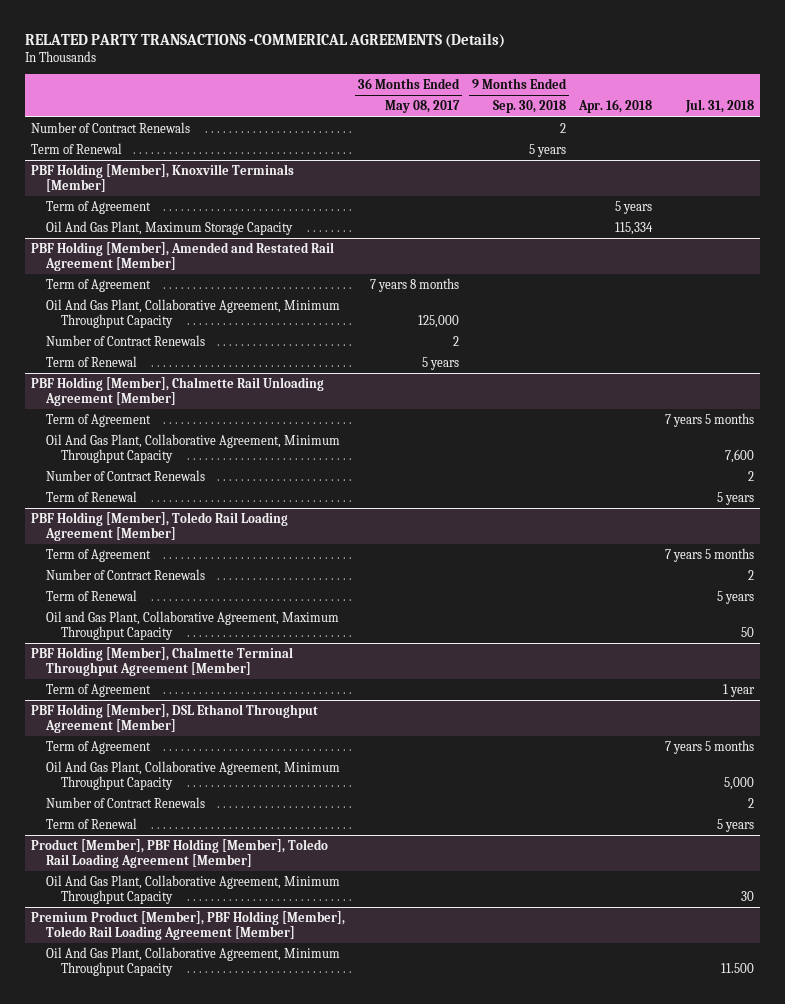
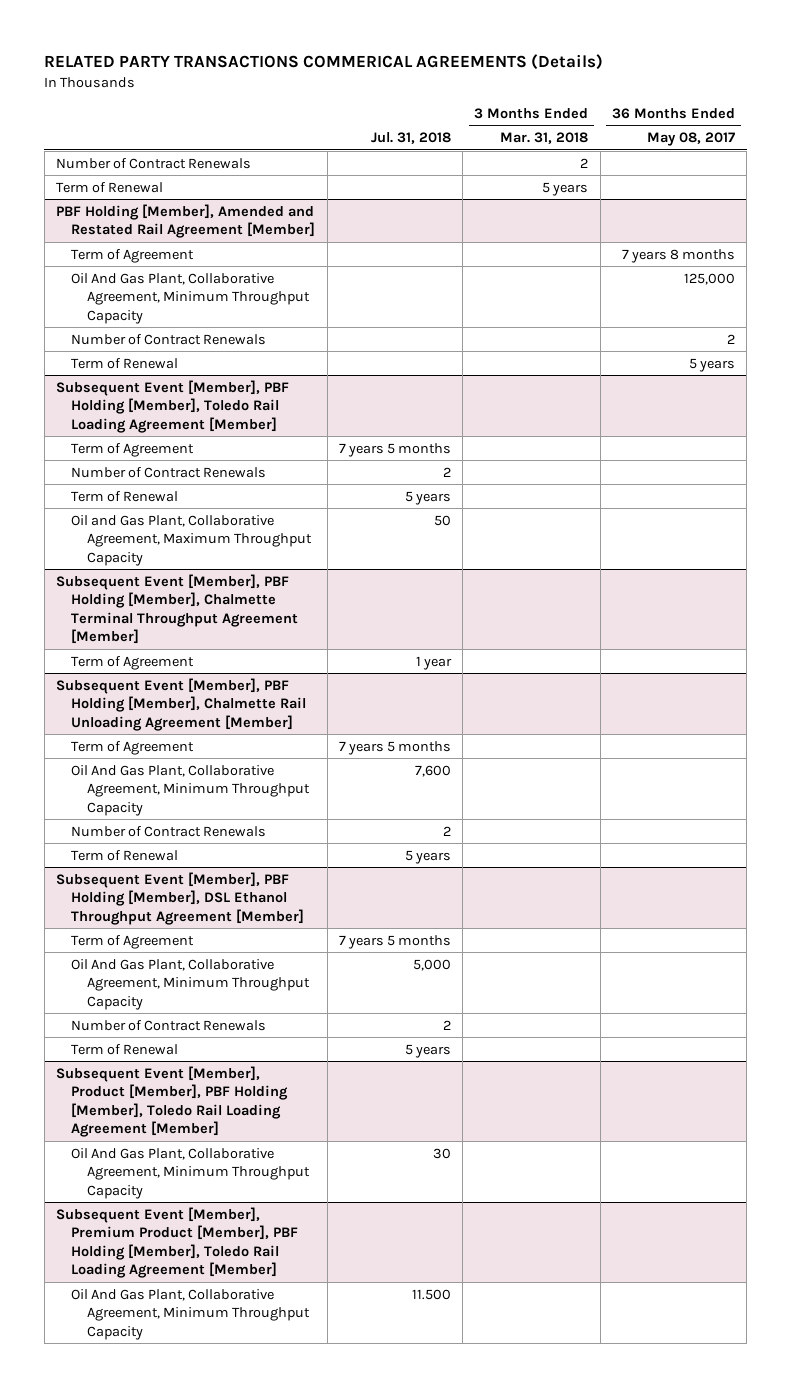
- RELATED PARTY TRANSACTIONS -COMMERICAL AGREEMENTS (Details)
+ RELATED PARTY TRANSACTIONS COMMERICAL AGREEMENTS (Details)
- | 36 Months Ended May 08, 2017 | 9 Months Ended Sep. 30, 2018 | Apr. 16, 2018 | Jul. 31, 2018
+ | Jul. 31, 2018 | 3 Months Ended Mar. 31, 2018 | 36 Months Ended May 08, 2017
- PBF Holding [Member], Knoxville Terminals [Member]
- Term of Agreement | | | 5 years |
- Oil And Gas Plant, Maximum Storage Capacity | | | 115,334 |
- PBF Holding [Member], Chalmette Rail Unloading Agreement [Member]
+ Subsequent Event [Member], PBF Holding [Member], Toledo Rail Loading Agreement [Member]
- Oil And Gas Plant, Collaborative Agreement, Minimum Throughput Capacity | | | | 7,600
- PBF Holding [Member], Toledo Rail Loading Agreement [Member]
+ Oil and Gas Plant, Collaborative Agreement, Maximum Throughput Capacity | 50 | |
+ Subsequent Event [Member], PBF Holding [Member], Chalmette Terminal Throughput Agreement [Member]
+ Term of Agreement | 1 year | |
+ Subsequent Event [Member], PBF Holding [Member], Chalmette Rail Unloading Agreement [Member]
+ Oil And Gas Plant, Collaborative Agreement, Minimum Throughput Capacity | 7,600 | |
- Oil and Gas Plant, Collaborative Agreement, Maximum Throughput Capacity | | | | 50
- PBF Holding [Member], Chalmette Terminal Throughput Agreement [Member]
- Term of Agreement | | | | 1 year
- PBF Holding [Member], DSL Ethanol Throughput Agreement [Member]
+ Subsequent Event [Member], PBF Holding [Member], DSL Ethanol Throughput Agreement [Member]
- Product [Member], PBF Holding [Member], Toledo Rail Loading Agreement [Member]
+ Subsequent Event [Member], Product [Member], PBF Holding [Member], Toledo Rail Loading Agreement [Member]
- Premium Product [Member], PBF Holding [Member], Toledo Rail Loading Agreement [Member]
+ Subsequent Event [Member], Premium Product [Member], PBF Holding [Member], Toledo Rail Loading Agreement [Member]

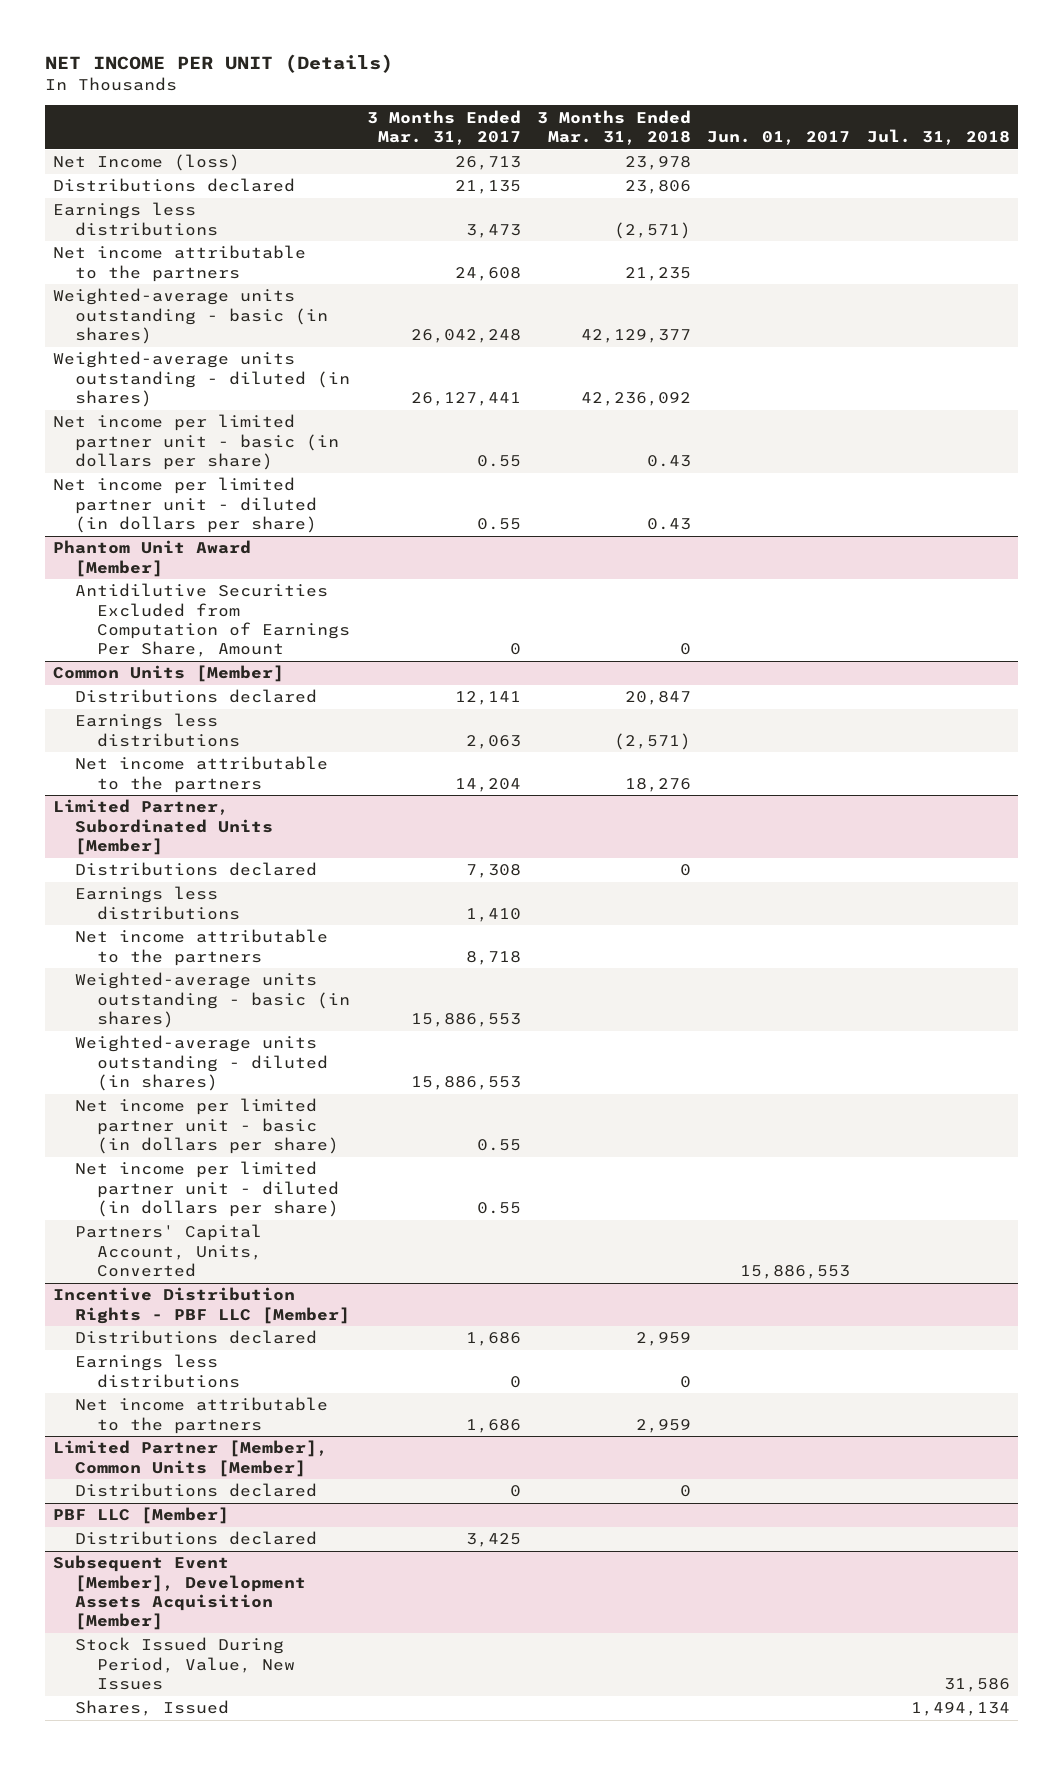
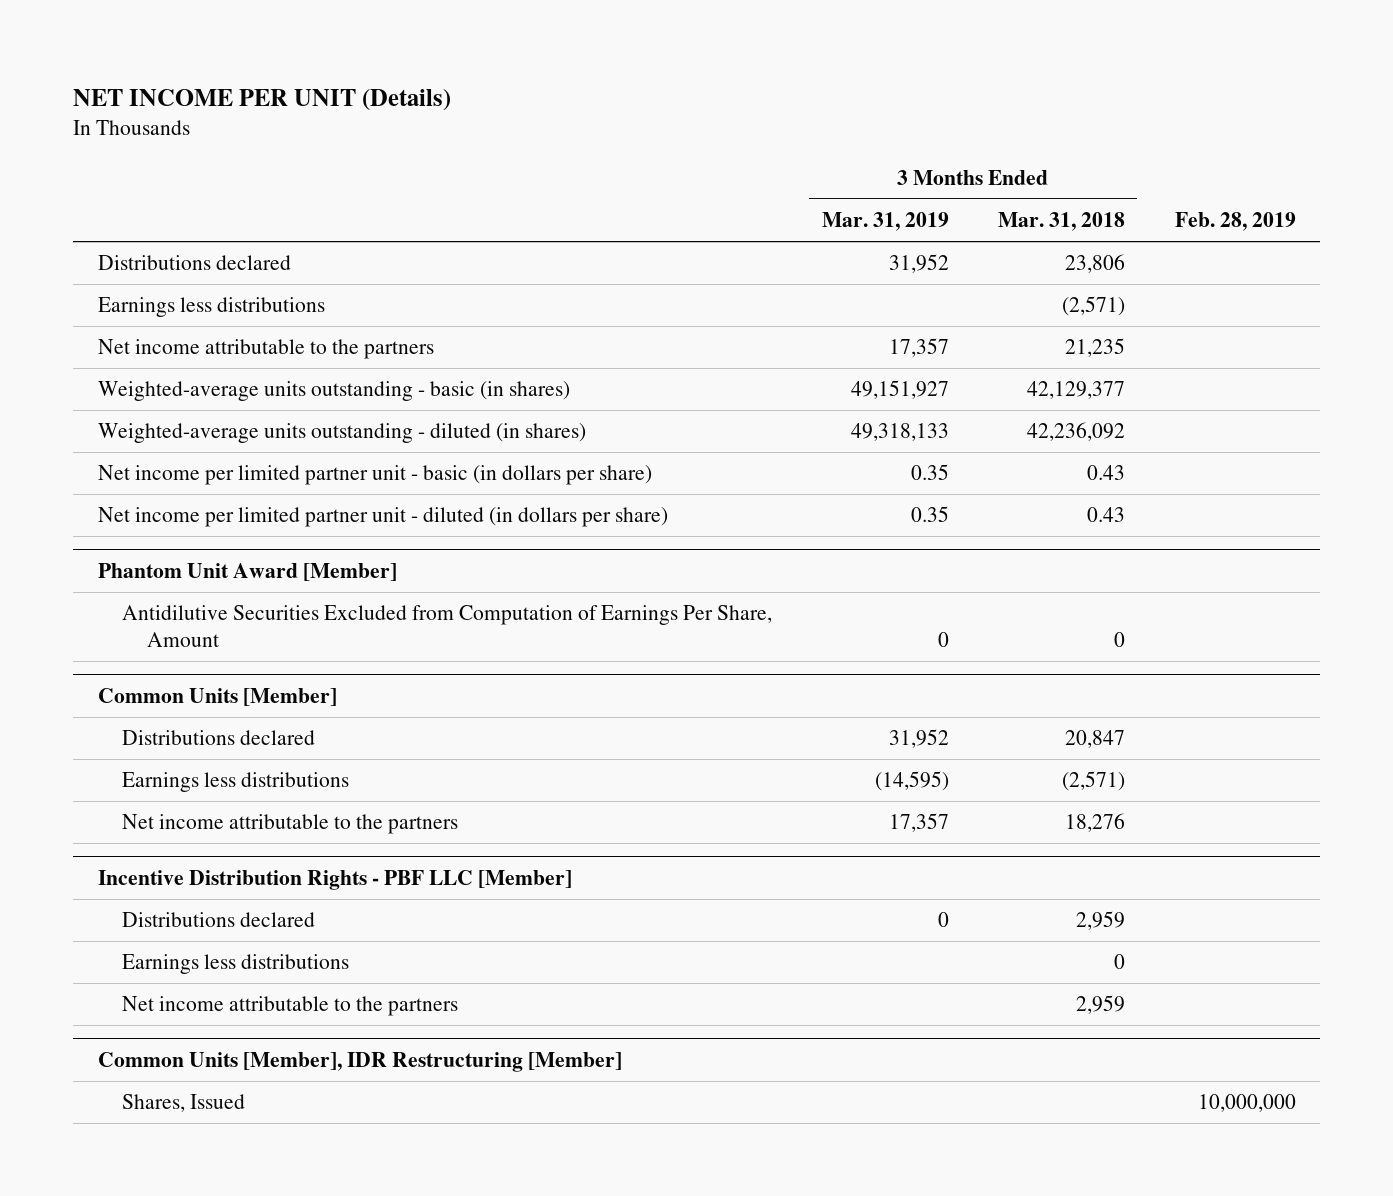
- | 3 Months Ended Mar. 31, 2017 | 3 Months Ended Mar. 31, 2018 | Jun. 01, 2017 | Jul. 31, 2018
+ | 3 Months Ended Mar. 31, 2019 | 3 Months Ended Mar. 31, 2018 | Feb. 28, 2019
- Net Income (loss) | 26,713 | 23,978 | |
- Limited Partner, Subordinated Units [Member]
- Distributions declared | 7,308 | 0 | |
- Earnings less distributions | 1,410 | | |
- Net income attributable to the partners | 8,718 | | |
- Weighted-average units outstanding - basic (in shares) | 15,886,553 | | |
- Weighted-average units outstanding - diluted (in shares) | 15,886,553 | | |
- Net income per limited partner unit - basic (in dollars per share) | 0.55 | | |
- Net income per limited partner unit - diluted (in dollars per share) | 0.55 | | |
- Partners' Capital Account, Units, Converted | | | 15,886,553 |
- Limited Partner [Member], Common Units [Member]
- Distributions declared | 0 | 0 | |
- PBF LLC [Member]
- Distributions declared | 3,425 | | |
- Subsequent Event [Member], Development Assets Acquisition [Member]
- Stock Issued During Period, Value, New Issues | | | | 31,586
+ Common Units [Member], IDR Restructuring [Member]

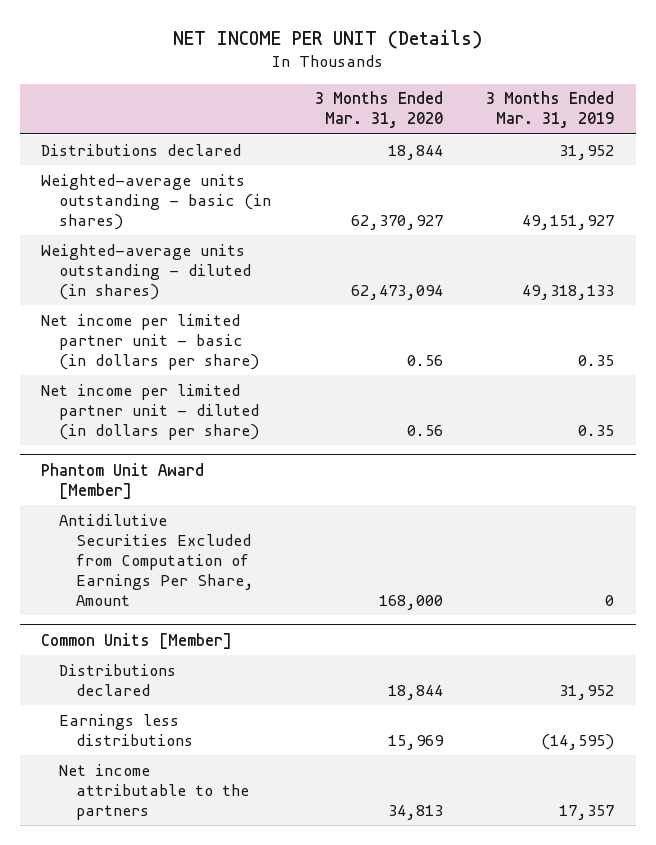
- | 3 Months Ended Mar. 31, 2019 | 3 Months Ended Mar. 31, 2018 | Feb. 28, 2019
+ | 3 Months Ended Mar. 31, 2020 | 3 Months Ended Mar. 31, 2019
- Earnings less distributions | | (2,571) |
- Net income attributable to the partners | 17,357 | 21,235 |
- Incentive Distribution Rights - PBF LLC [Member]
- Distributions declared | 0 | 2,959 |
- Earnings less distributions | | 0 |
- Net income attributable to the partners | | 2,959 |
- Common Units [Member], IDR Restructuring [Member]
- Shares, Issued | | | 10,000,000

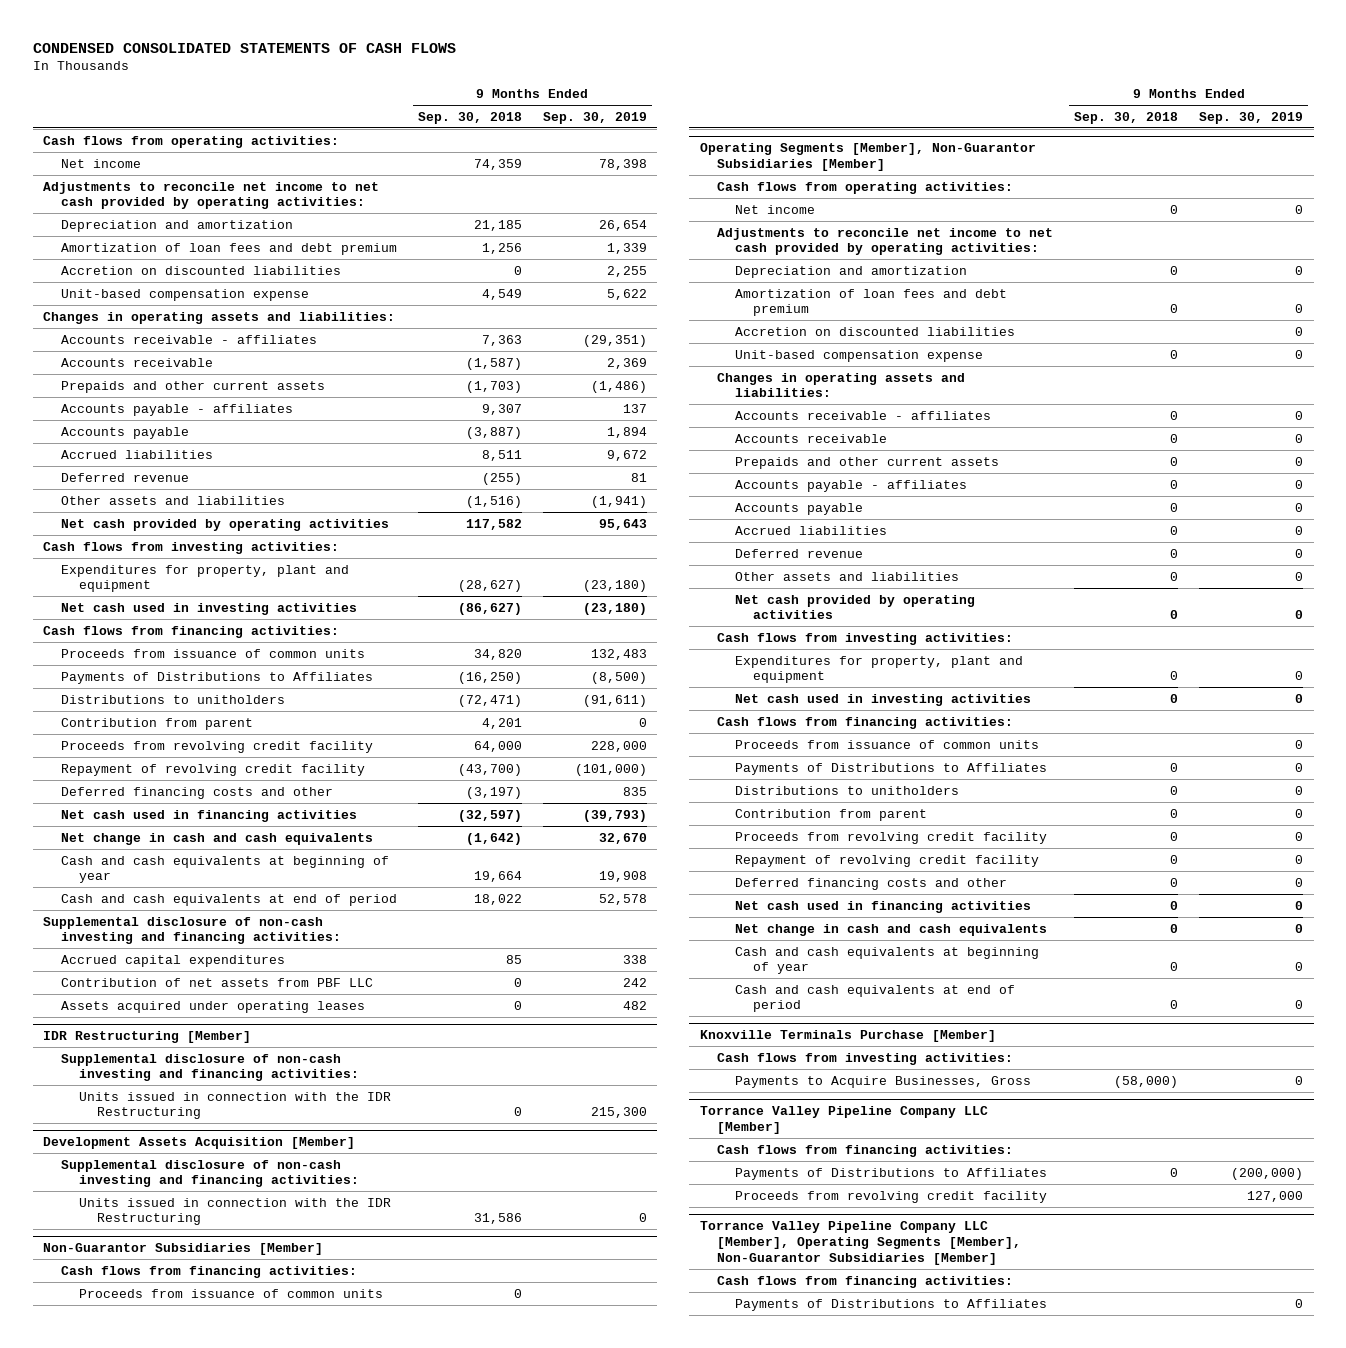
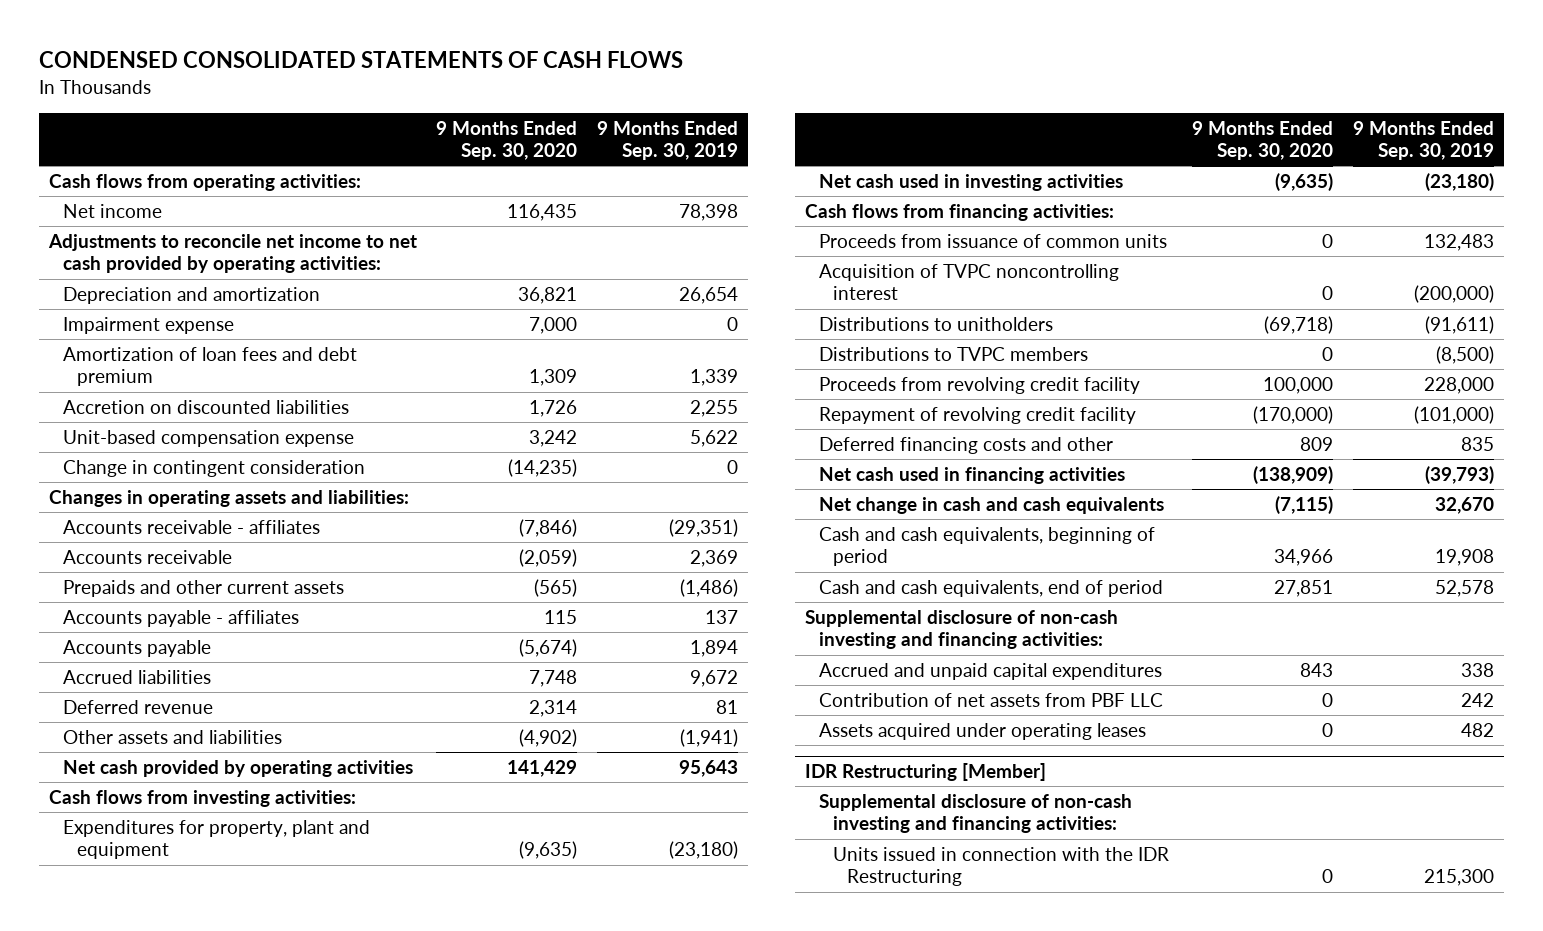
- | 9 Months Ended Sep. 30, 2018 | 9 Months Ended Sep. 30, 2019
+ | 9 Months Ended Sep. 30, 2020 | 9 Months Ended Sep. 30, 2019
+ Impairment expense | 7,000 | 0
+ Change in contingent consideration | (14,235) | 0
- Payments of Distributions to Affiliates | (16,250) | (8,500)
+ Acquisition of TVPC noncontrolling interest | 0 | (200,000)
- Contribution from parent | 4,201 | 0
+ Distributions to TVPC members | 0 | (8,500)
- Cash and cash equivalents at beginning of year | 19,664 | 19,908
- Cash and cash equivalents at end of period | 18,022 | 52,578
+ Cash and cash equivalents, beginning of period | 34,966 | 19,908
+ Cash and cash equivalents, end of period | 27,851 | 52,578
- Accrued capital expenditures | 85 | 338
+ Accrued and unpaid capital expenditures | 843 | 338
- Development Assets Acquisition [Member]
- Supplemental disclosure of non-cash investing and financing activities:
- Units issued in connection with the IDR Restructuring | 31,586 | 0
- Non-Guarantor Subsidiaries [Member]
- Cash flows from financing activities:
- Proceeds from issuance of common units | 0 |
- Operating Segments [Member], Non-Guarantor Subsidiaries [Member]
- Cash flows from operating activities:
- Net income | 0 | 0
- Adjustments to reconcile net income to net cash provided by operating activities:
- Depreciation and amortization | 0 | 0
- Amortization of loan fees and debt premium | 0 | 0
- Accretion on discounted liabilities | | 0
- Unit-based compensation expense | 0 | 0
- Changes in operating assets and liabilities:
- Accounts receivable - affiliates | 0 | 0
- Accounts receivable | 0 | 0
- Prepaids and other current assets | 0 | 0
- Accounts payable - affiliates | 0 | 0
- Accounts payable | 0 | 0
- Accrued liabilities | 0 | 0
- Deferred revenue | 0 | 0
- Other assets and liabilities | 0 | 0
- Net cash provided by operating activities | 0 | 0
- Cash flows from investing activities:
- Expenditures for property, plant and equipment | 0 | 0
- Net cash used in investing activities | 0 | 0
- Cash flows from financing activities:
- Proceeds from issuance of common units | | 0
- Payments of Distributions to Affiliates | 0 | 0
- Distributions to unitholders | 0 | 0
- Contribution from parent | 0 | 0
- Proceeds from revolving credit facility | 0 | 0
- Repayment of revolving credit facility | 0 | 0
- Deferred financing costs and other | 0 | 0
- Net cash used in financing activities | 0 | 0
- Net change in cash and cash equivalents | 0 | 0
- Cash and cash equivalents at beginning of year | 0 | 0
- Cash and cash equivalents at end of period | 0 | 0
- Knoxville Terminals Purchase [Member]
- Cash flows from investing activities:
- Payments to Acquire Businesses, Gross | (58,000) | 0
- Torrance Valley Pipeline Company LLC [Member]
- Cash flows from financing activities:
- Payments of Distributions to Affiliates | 0 | (200,000)
- Proceeds from revolving credit facility | | 127,000
- Torrance Valley Pipeline Company LLC [Member], Operating Segments [Member], Non-Guarantor Subsidiaries [Member]
- Cash flows from financing activities:
- Payments of Distributions to Affiliates | | 0

